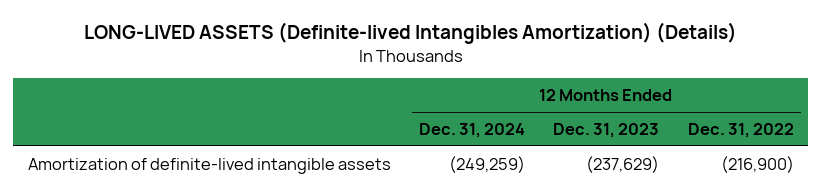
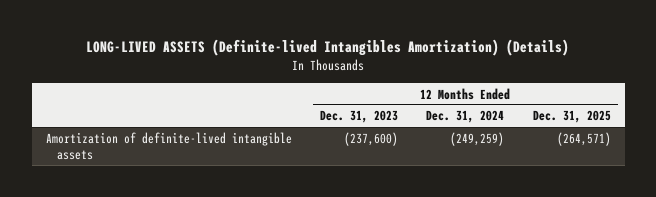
- | 12 Months Ended Dec. 31, 2024 | 12 Months Ended Dec. 31, 2023 | 12 Months Ended Dec. 31, 2022
+ | 12 Months Ended Dec. 31, 2023 | 12 Months Ended Dec. 31, 2024 | 12 Months Ended Dec. 31, 2025
- Amortization of definite-lived intangible assets | (249,259) | (237,629) | (216,900)
+ Amortization of definite-lived intangible assets | (237,600) | (249,259) | (264,571)

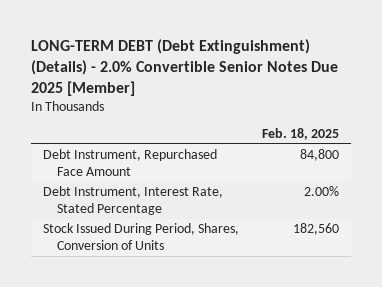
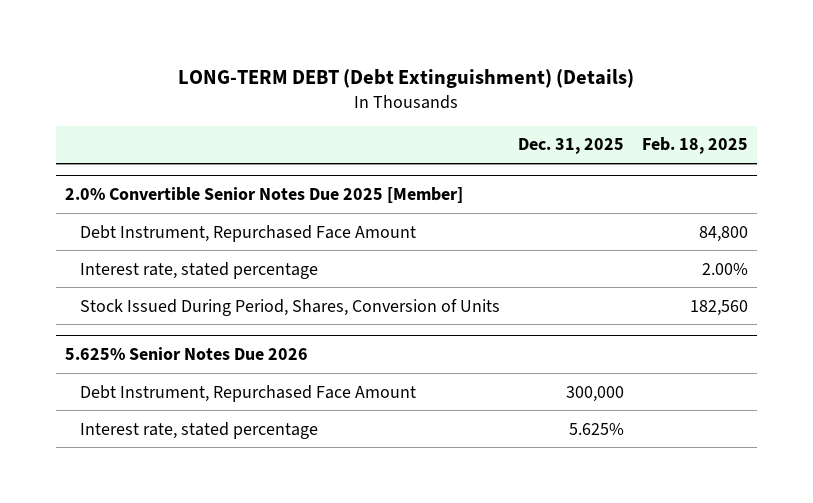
- LONG-TERM DEBT (Debt Extinguishment) (Details) - 2.0% Convertible Senior Notes Due 2025 [Member]
+ LONG-TERM DEBT (Debt Extinguishment) (Details)
- | Feb. 18, 2025
+ | Dec. 31, 2025 | Feb. 18, 2025
+ 2.0% Convertible Senior Notes Due 2025 [Member]
- Debt Instrument, Interest Rate, Stated Percentage | 2.00%
+ Interest rate, stated percentage | | 2.00%
+ 5.625% Senior Notes Due 2026
+ Debt Instrument, Repurchased Face Amount | 300,000 |
+ Interest rate, stated percentage | 5.625% |

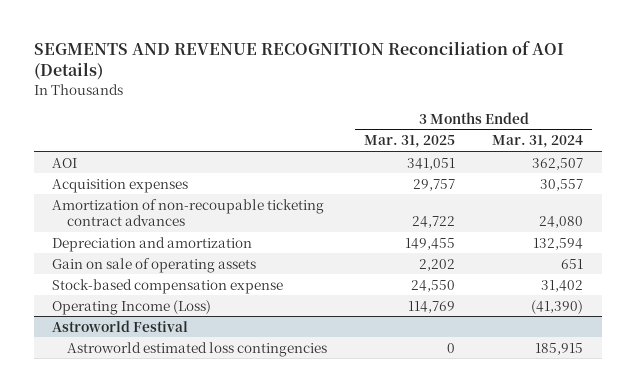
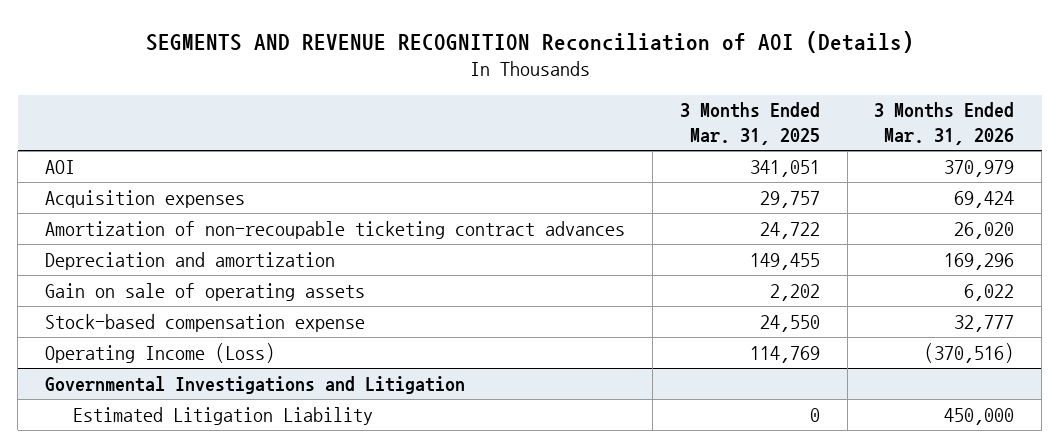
- | 3 Months Ended Mar. 31, 2025 | 3 Months Ended Mar. 31, 2024
+ | 3 Months Ended Mar. 31, 2025 | 3 Months Ended Mar. 31, 2026
- Astroworld Festival
- Astroworld estimated loss contingencies | 0 | 185,915
+ Governmental Investigations and Litigation
+ Estimated Litigation Liability | 0 | 450,000

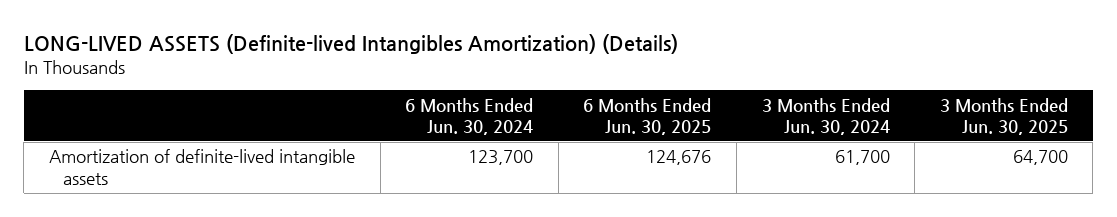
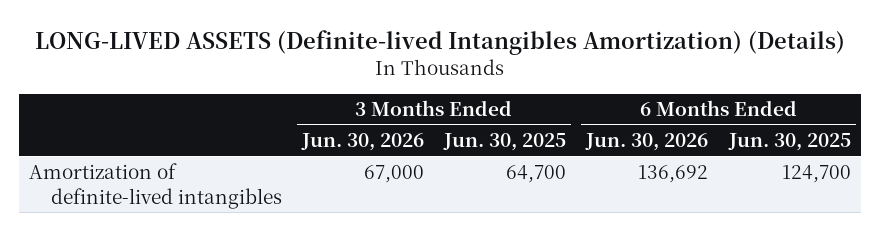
- | 6 Months Ended Jun. 30, 2024 | 6 Months Ended Jun. 30, 2025 | 3 Months Ended Jun. 30, 2024 | 3 Months Ended Jun. 30, 2025
+ | 3 Months Ended Jun. 30, 2026 | 3 Months Ended Jun. 30, 2025 | 6 Months Ended Jun. 30, 2026 | 6 Months Ended Jun. 30, 2025
- Amortization of definite-lived intangible assets | 123,700 | 124,676 | 61,700 | 64,700
+ Amortization of definite-lived intangibles | 67,000 | 64,700 | 136,692 | 124,700

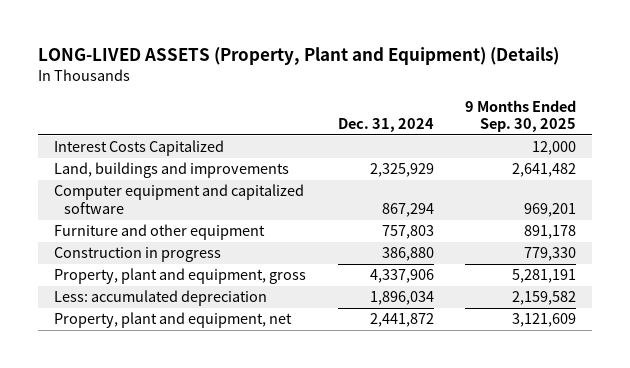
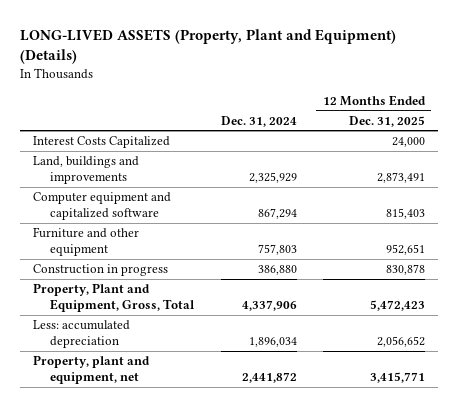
- | Dec. 31, 2024 | 9 Months Ended Sep. 30, 2025
+ | Dec. 31, 2024 | 12 Months Ended Dec. 31, 2025
- Property, plant and equipment, gross | 4,337,906 | 5,281,191
+ Property, Plant and Equipment, Gross, Total | 4,337,906 | 5,472,423

